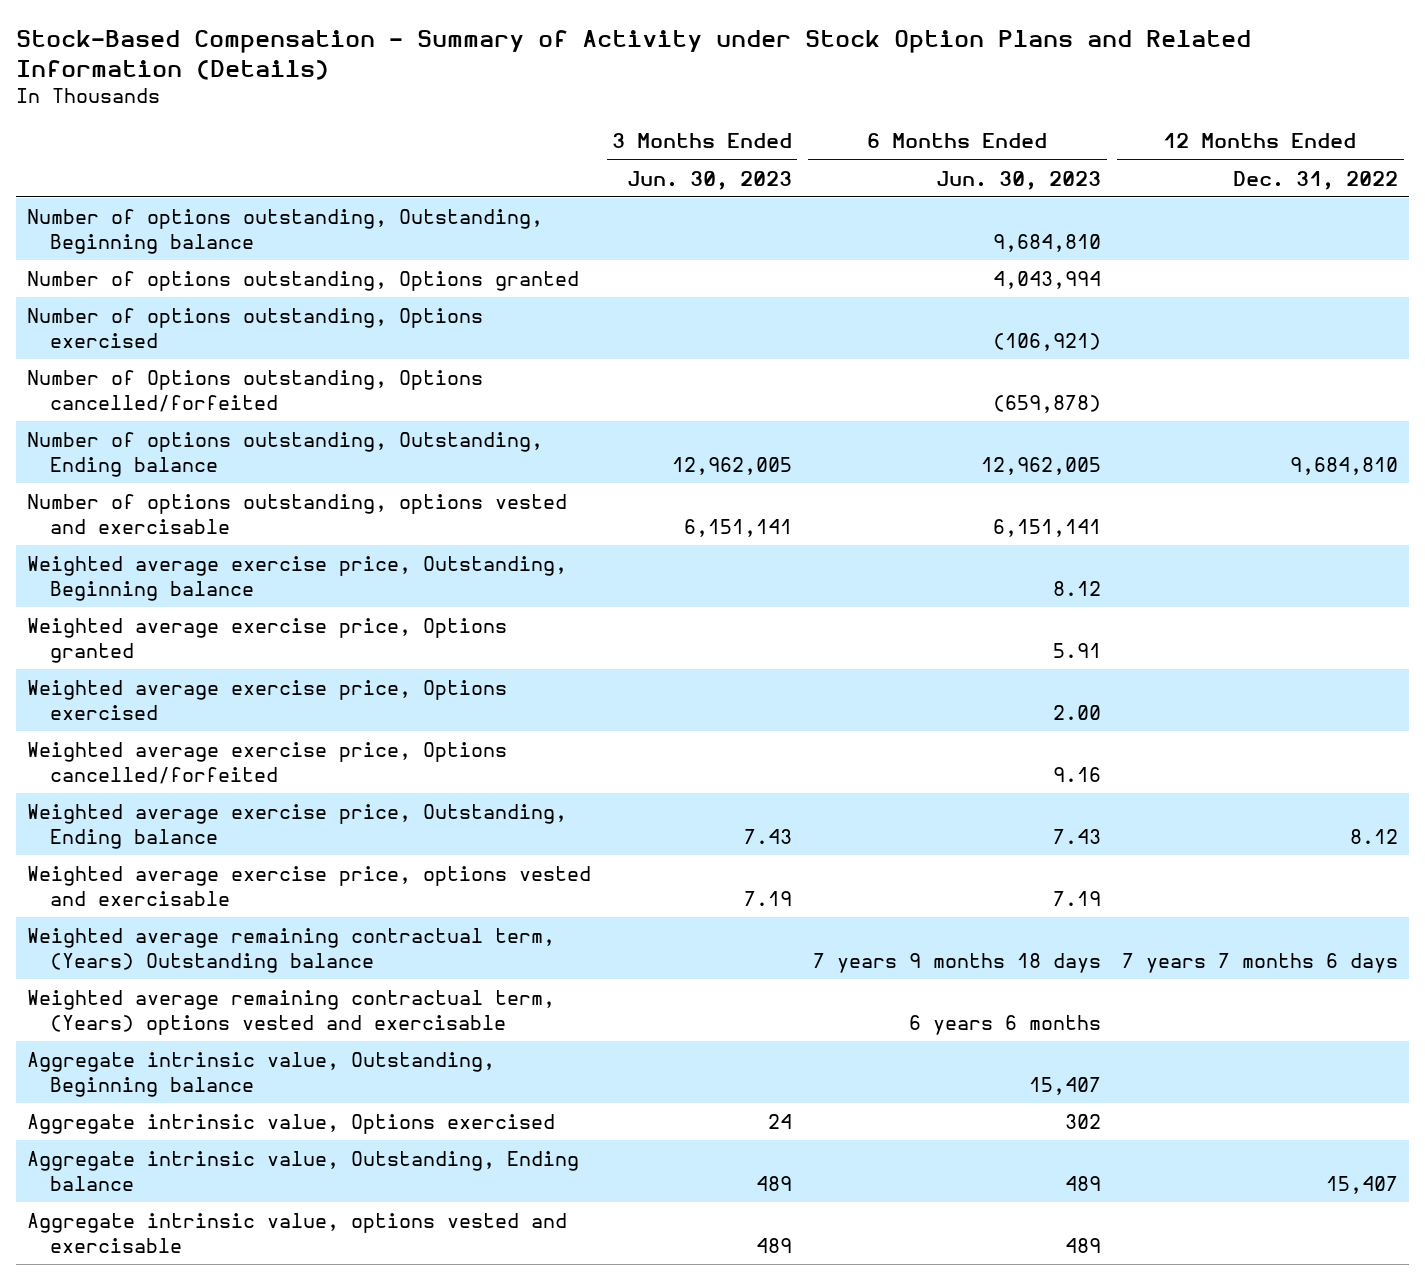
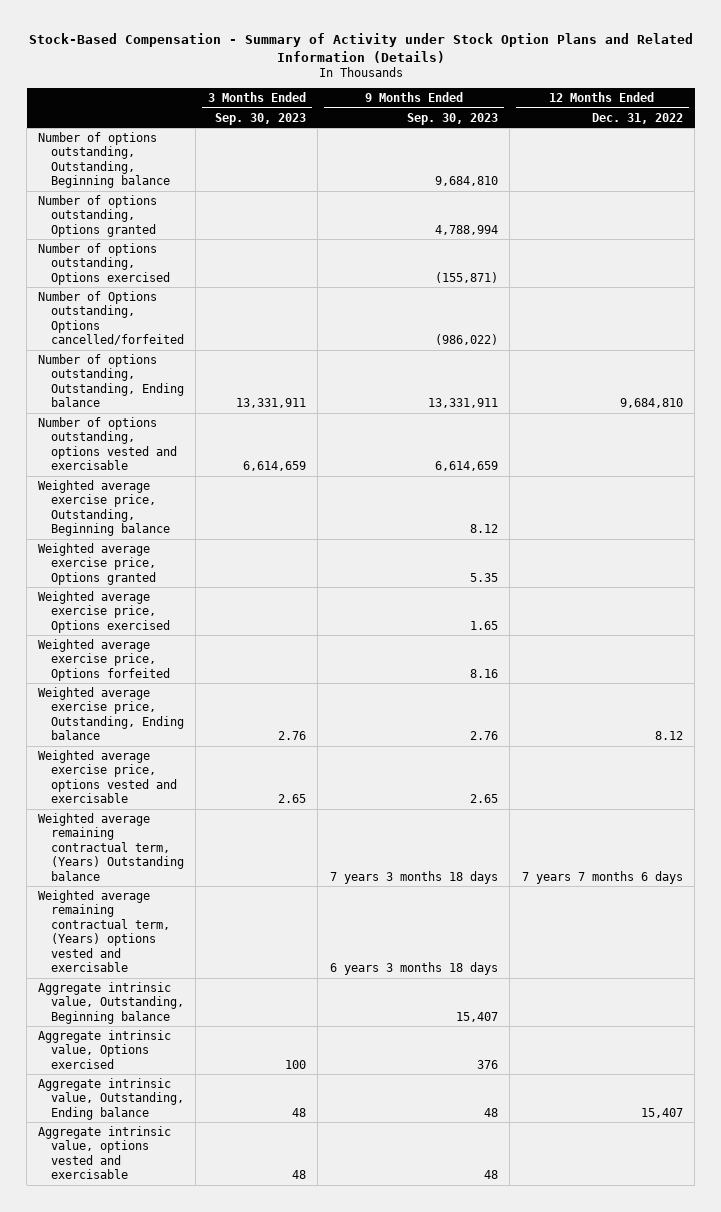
- | 3 Months Ended Jun. 30, 2023 | 6 Months Ended Jun. 30, 2023 | 12 Months Ended Dec. 31, 2022
+ | 3 Months Ended Sep. 30, 2023 | 9 Months Ended Sep. 30, 2023 | 12 Months Ended Dec. 31, 2022
- Weighted average exercise price, Options cancelled/forfeited | | 9.16 |
+ Weighted average exercise price, Options forfeited | | 8.16 |

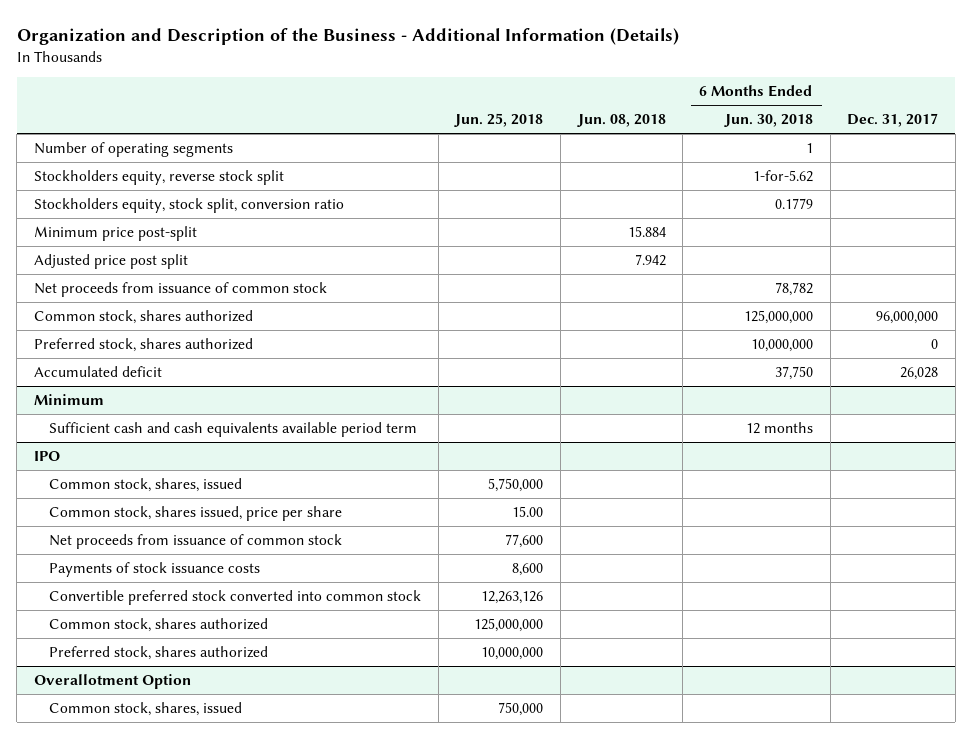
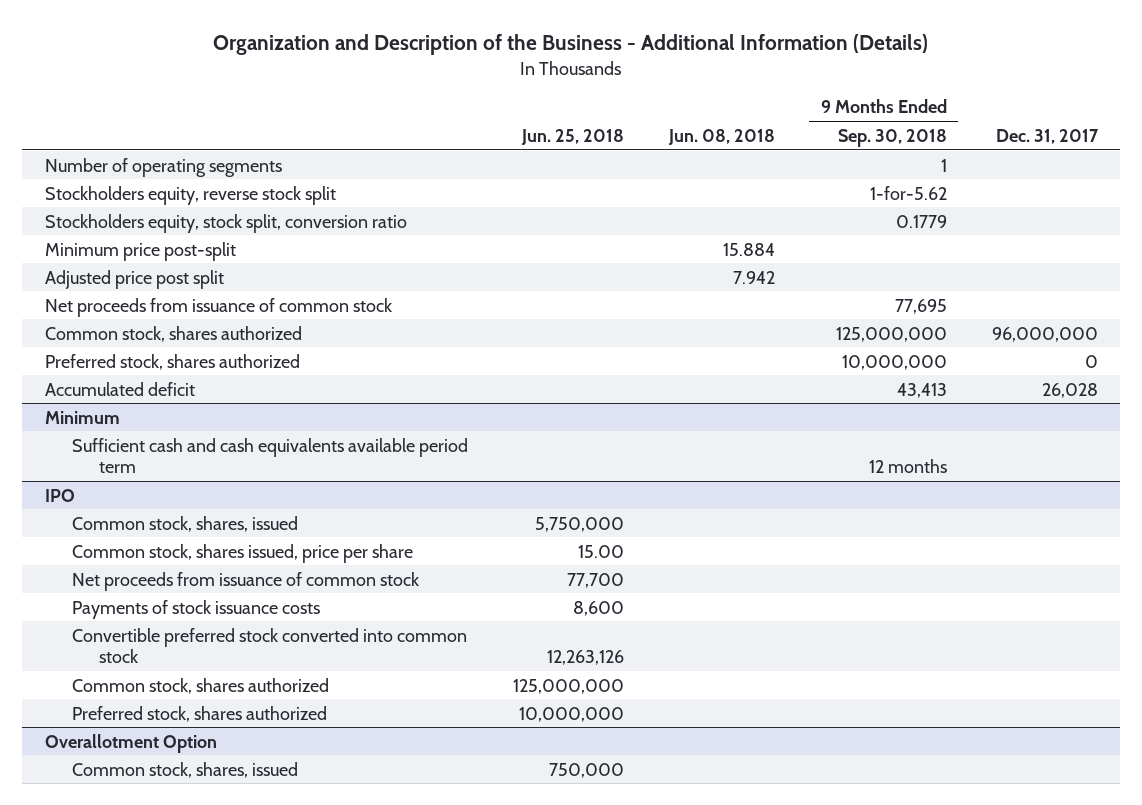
- | Jun. 25, 2018 | Jun. 08, 2018 | 6 Months Ended Jun. 30, 2018 | Dec. 31, 2017
+ | Jun. 25, 2018 | Jun. 08, 2018 | 9 Months Ended Sep. 30, 2018 | Dec. 31, 2017
@ IPO
- Net proceeds from issuance of common stock | 77,600 | | |
+ Net proceeds from issuance of common stock | 77,700 | | |

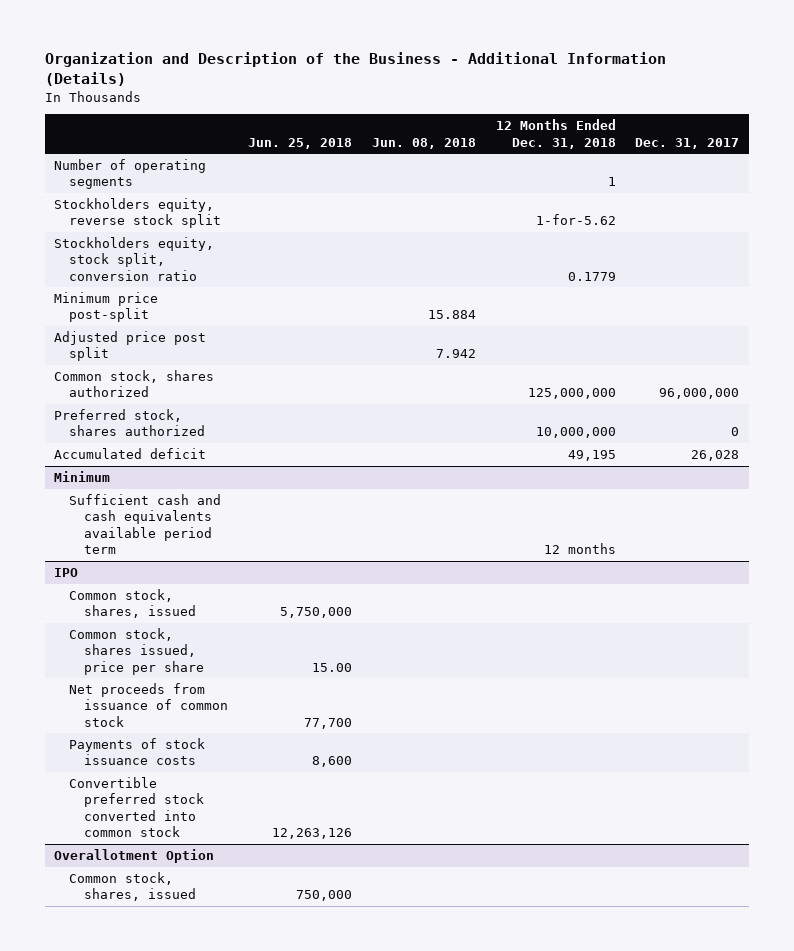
- | Jun. 25, 2018 | Jun. 08, 2018 | 9 Months Ended Sep. 30, 2018 | Dec. 31, 2017
+ | Jun. 25, 2018 | Jun. 08, 2018 | 12 Months Ended Dec. 31, 2018 | Dec. 31, 2017
- Net proceeds from issuance of common stock | | | 77,695 |
@ IPO
- Common stock, shares authorized | 125,000,000 | | |
- Preferred stock, shares authorized | 10,000,000 | | |

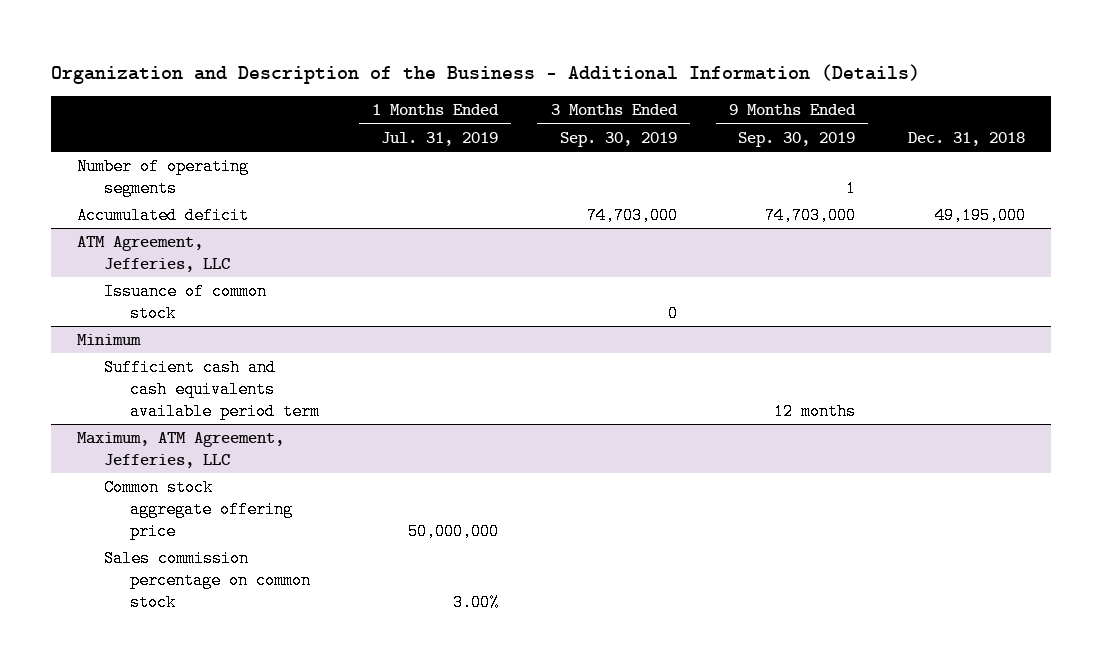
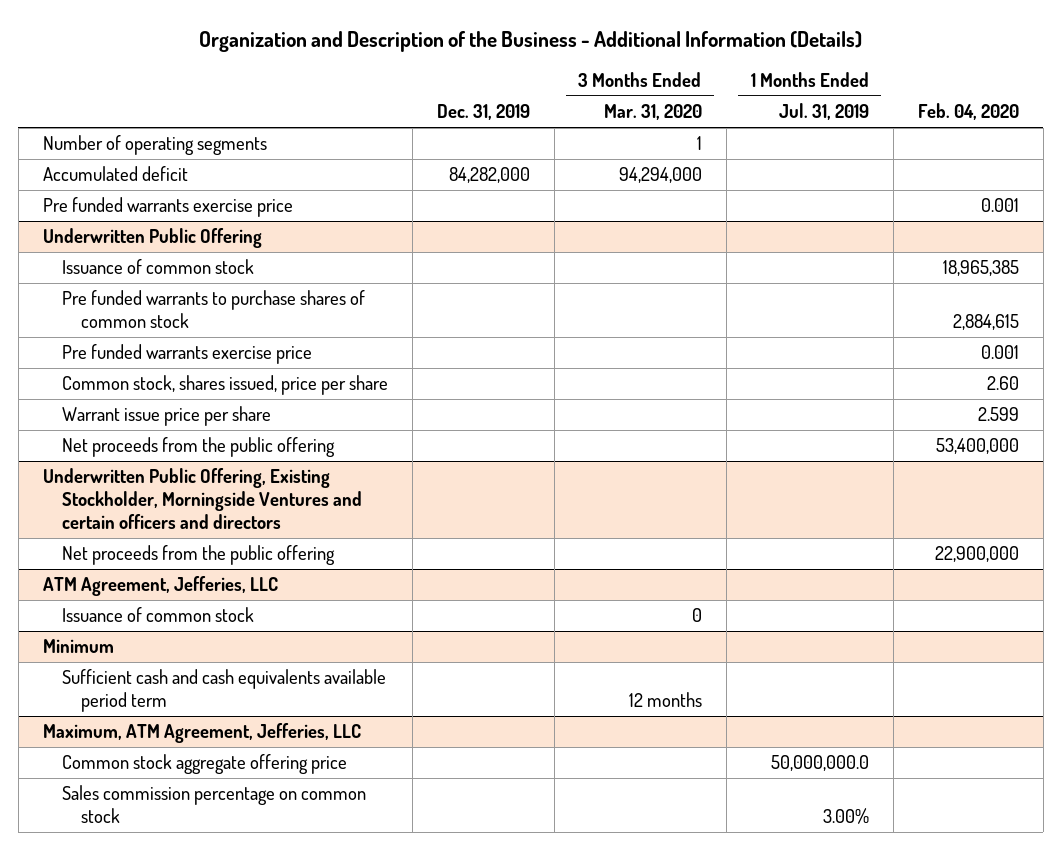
- | 1 Months Ended Jul. 31, 2019 | 3 Months Ended Sep. 30, 2019 | 9 Months Ended Sep. 30, 2019 | Dec. 31, 2018
+ | Dec. 31, 2019 | 3 Months Ended Mar. 31, 2020 | 1 Months Ended Jul. 31, 2019 | Feb. 04, 2020
+ Pre funded warrants exercise price | | | | 0.001
+ Underwritten Public Offering
+ Issuance of common stock | | | | 18,965,385
+ Pre funded warrants to purchase shares of common stock | | | | 2,884,615
+ Pre funded warrants exercise price | | | | 0.001
+ Common stock, shares issued, price per share | | | | 2.60
+ Warrant issue price per share | | | | 2.599
+ Net proceeds from the public offering | | | | 53,400,000
+ Underwritten Public Offering, Existing Stockholder, Morningside Ventures and certain officers and directors
+ Net proceeds from the public offering | | | | 22,900,000
@ Maximum, ATM Agreement, Jefferies, LLC
- Common stock aggregate offering price | 50,000,000 | | |
+ Common stock aggregate offering price | | | 50,000,000.0 |

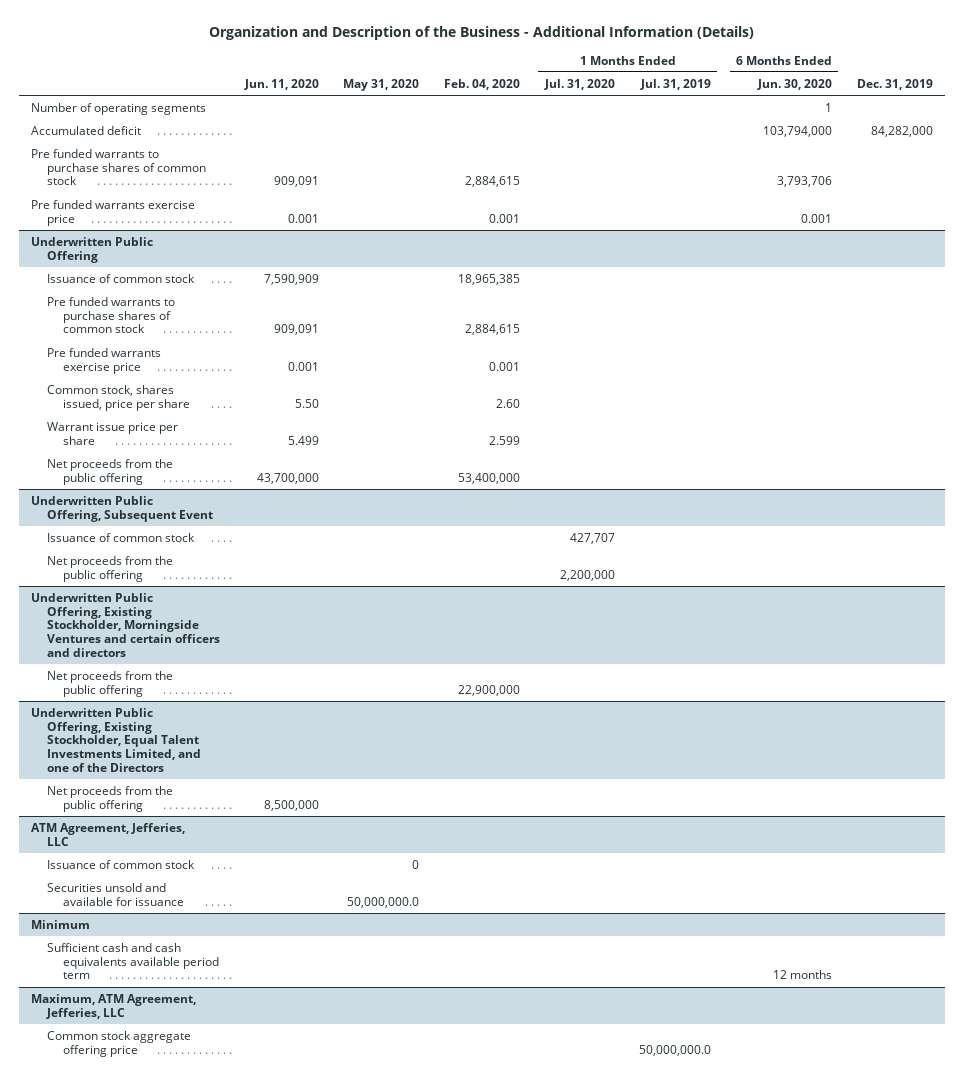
- | Dec. 31, 2019 | 3 Months Ended Mar. 31, 2020 | 1 Months Ended Jul. 31, 2019 | Feb. 04, 2020
+ | Jun. 11, 2020 | May 31, 2020 | Feb. 04, 2020 | 1 Months Ended Jul. 31, 2020 | 1 Months Ended Jul. 31, 2019 | 6 Months Ended Jun. 30, 2020 | Dec. 31, 2019
+ Pre funded warrants to purchase shares of common stock | 909,091 | | 2,884,615 | | | 3,793,706 |
+ Underwritten Public Offering, Subsequent Event
+ Issuance of common stock | | | | 427,707 | | |
+ Net proceeds from the public offering | | | | 2,200,000 | | |
+ Underwritten Public Offering, Existing Stockholder, Equal Talent Investments Limited, and one of the Directors
+ Net proceeds from the public offering | 8,500,000 | | | | | |
@ ATM Agreement, Jefferies, LLC
+ Securities unsold and available for issuance | | 50,000,000.0 | | | | |
@ Maximum, ATM Agreement, Jefferies, LLC
- Sales commission percentage on common stock | | | 3.00% |

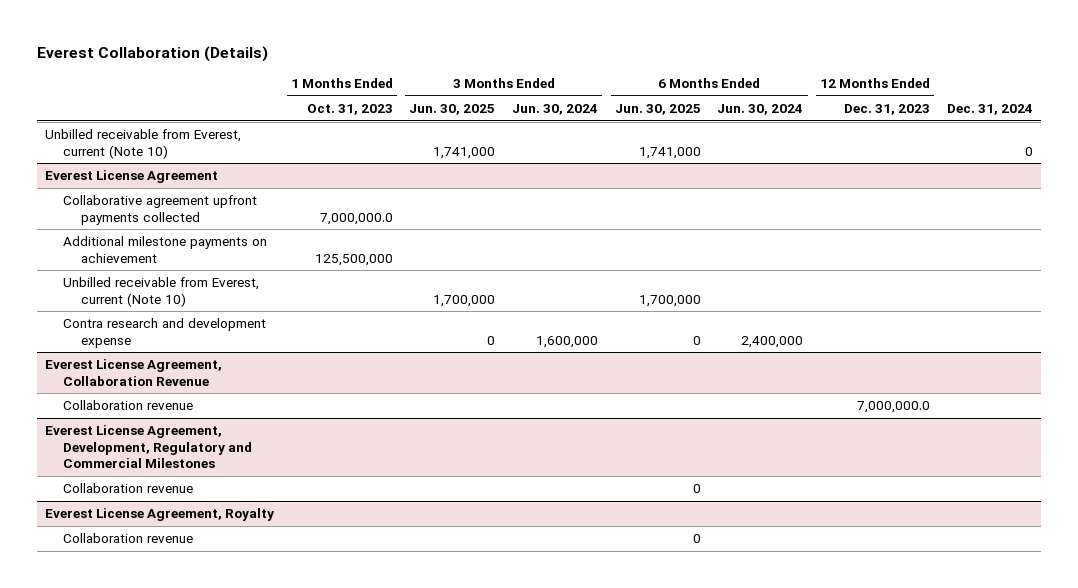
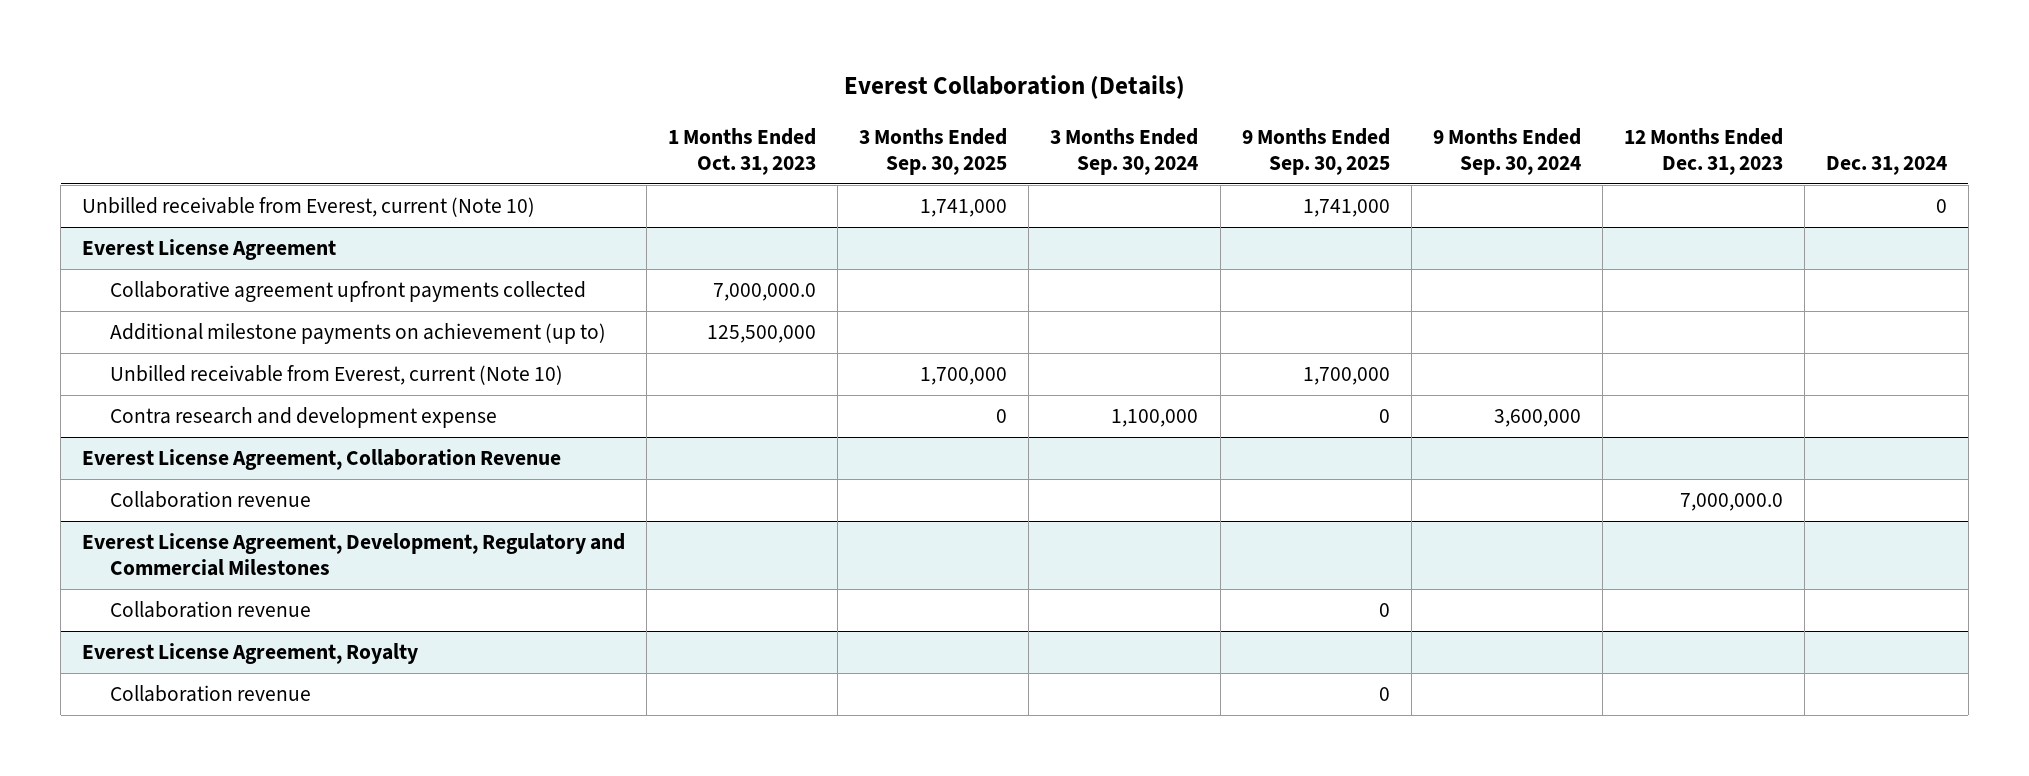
- | 1 Months Ended Oct. 31, 2023 | 3 Months Ended Jun. 30, 2025 | 3 Months Ended Jun. 30, 2024 | 6 Months Ended Jun. 30, 2025 | 6 Months Ended Jun. 30, 2024 | 12 Months Ended Dec. 31, 2023 | Dec. 31, 2024
+ | 1 Months Ended Oct. 31, 2023 | 3 Months Ended Sep. 30, 2025 | 3 Months Ended Sep. 30, 2024 | 9 Months Ended Sep. 30, 2025 | 9 Months Ended Sep. 30, 2024 | 12 Months Ended Dec. 31, 2023 | Dec. 31, 2024
@ Everest License Agreement
- Additional milestone payments on achievement | 125,500,000 | | | | | |
+ Additional milestone payments on achievement (up to) | 125,500,000 | | | | | |

